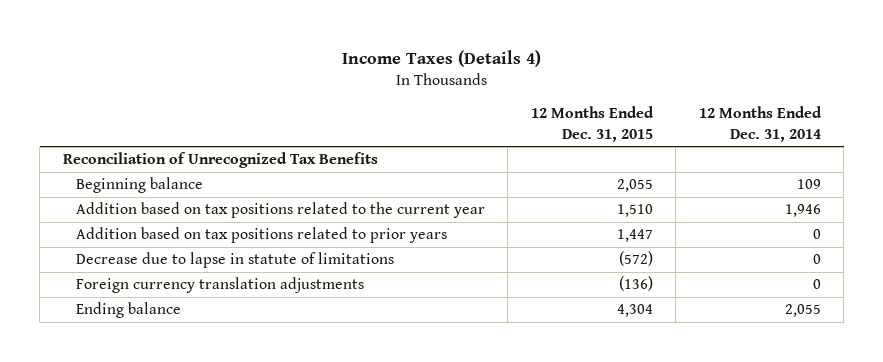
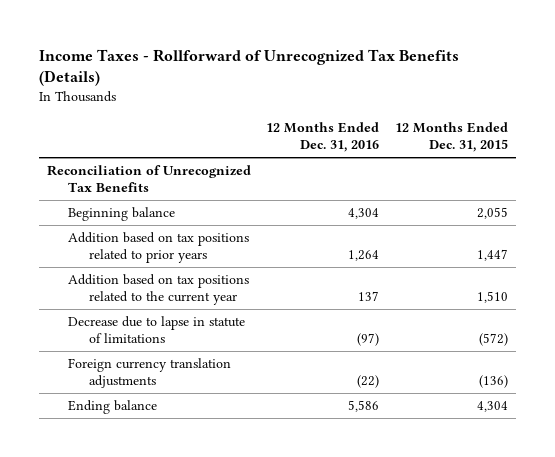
- Income Taxes (Details 4)
+ Income Taxes - Rollforward of Unrecognized Tax Benefits (Details)
- | 12 Months Ended Dec. 31, 2015 | 12 Months Ended Dec. 31, 2014
+ | 12 Months Ended Dec. 31, 2016 | 12 Months Ended Dec. 31, 2015
moved down: Addition based on tax positions related to the current year | 137 | 1,510

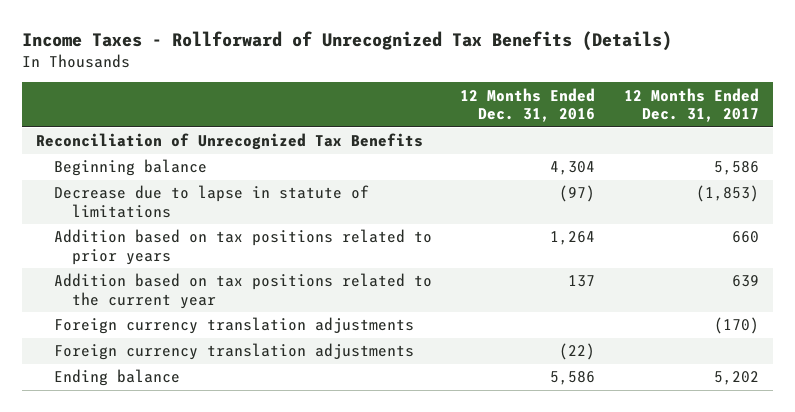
- | 12 Months Ended Dec. 31, 2016 | 12 Months Ended Dec. 31, 2015
+ | 12 Months Ended Dec. 31, 2016 | 12 Months Ended Dec. 31, 2017
moved up: Decrease due to lapse in statute of limitations | (97) | (1,853)
+ Foreign currency translation adjustments | | (170)

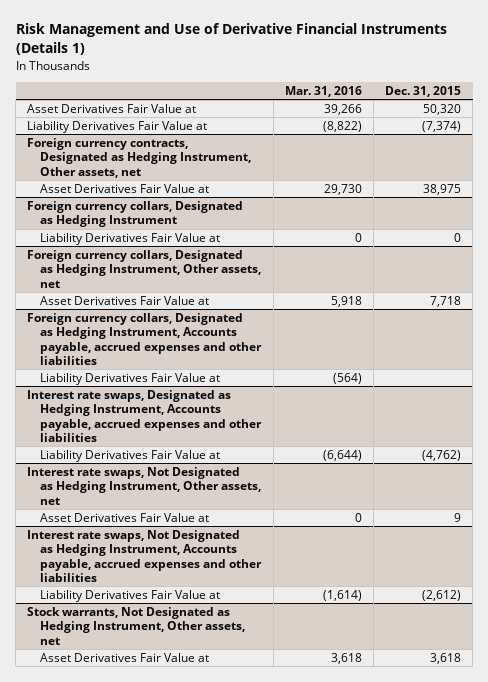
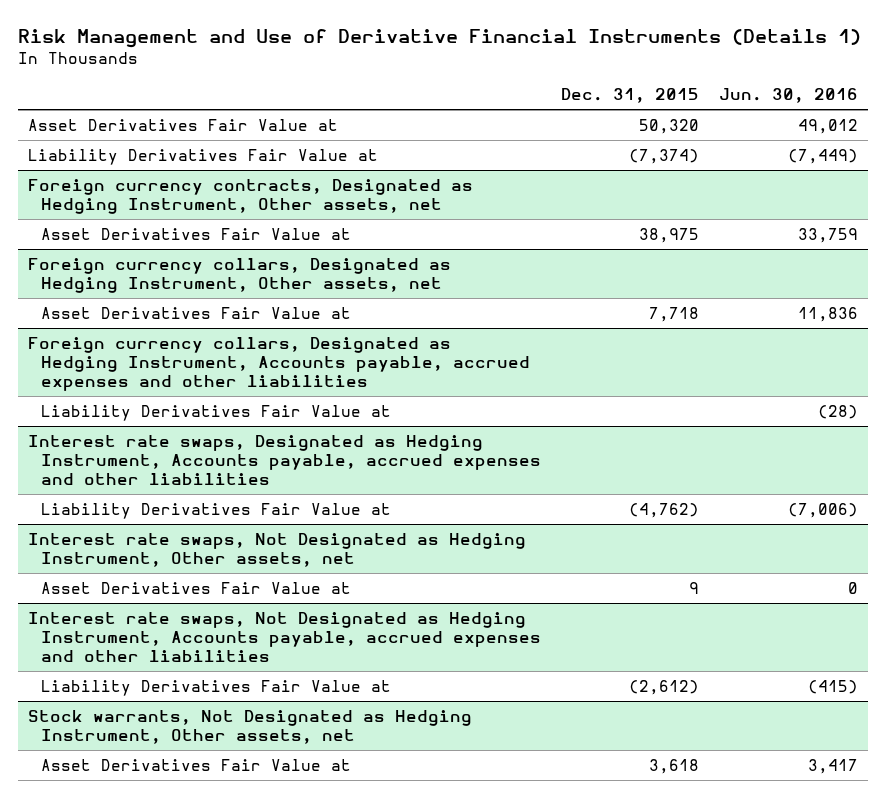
- | Mar. 31, 2016 | Dec. 31, 2015
+ | Dec. 31, 2015 | Jun. 30, 2016
- Foreign currency collars, Designated as Hedging Instrument
- Liability Derivatives Fair Value at | 0 | 0

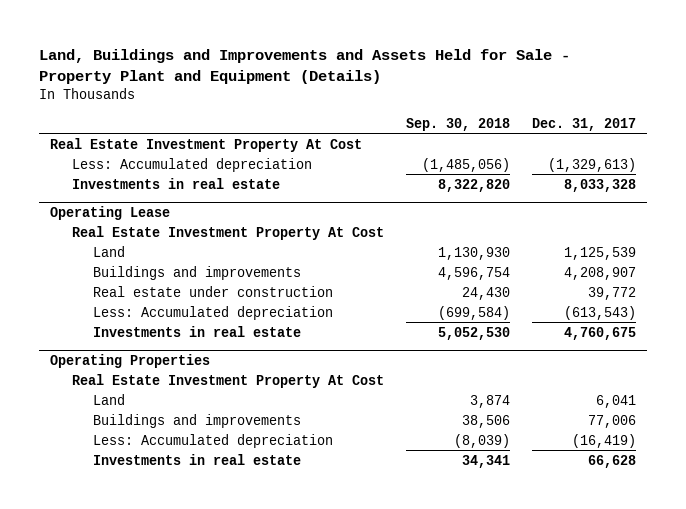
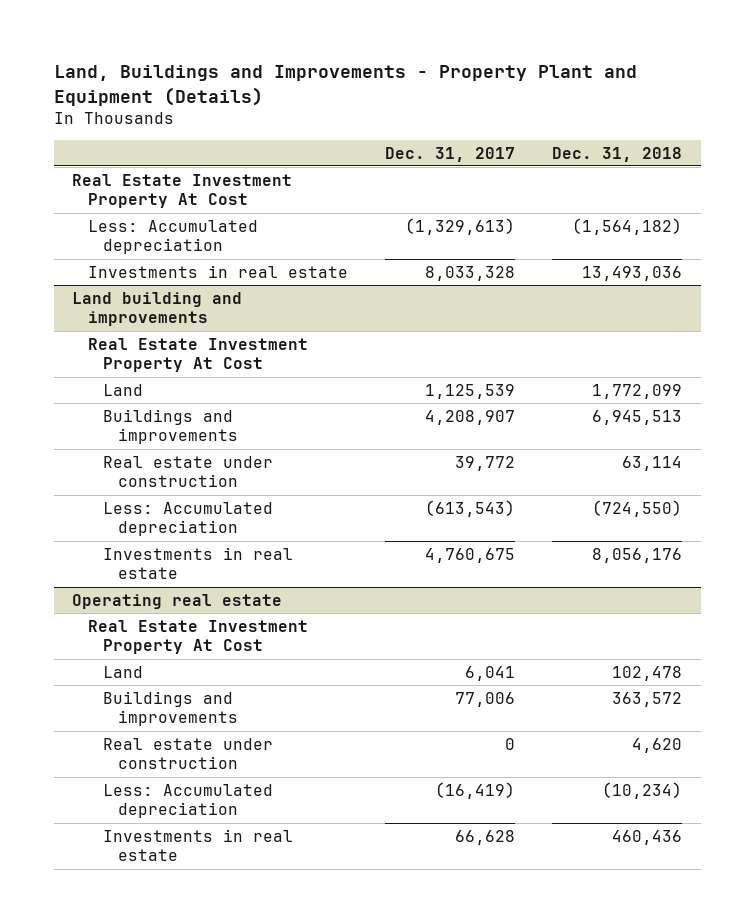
- Land, Buildings and Improvements and Assets Held for Sale - Property Plant and Equipment (Details)
+ Land, Buildings and Improvements - Property Plant and Equipment (Details)
- | Sep. 30, 2018 | Dec. 31, 2017
+ | Dec. 31, 2017 | Dec. 31, 2018
- Operating Lease
+ Land building and improvements
- Operating Properties
+ Operating real estate
+ Real estate under construction | 0 | 4,620

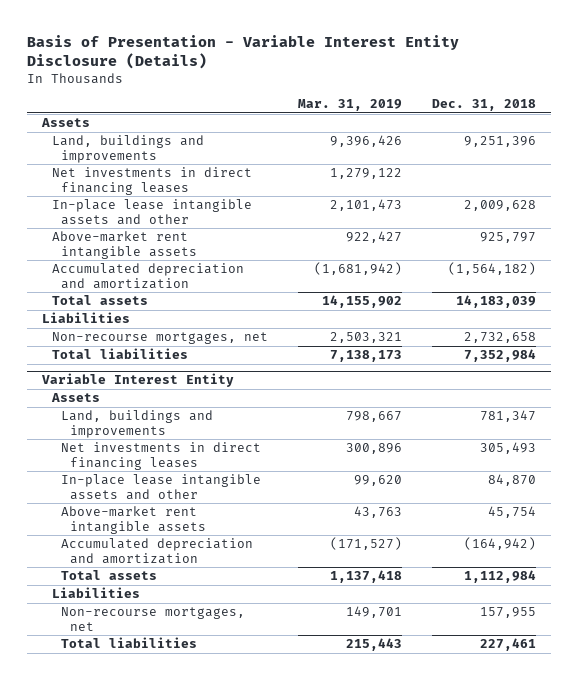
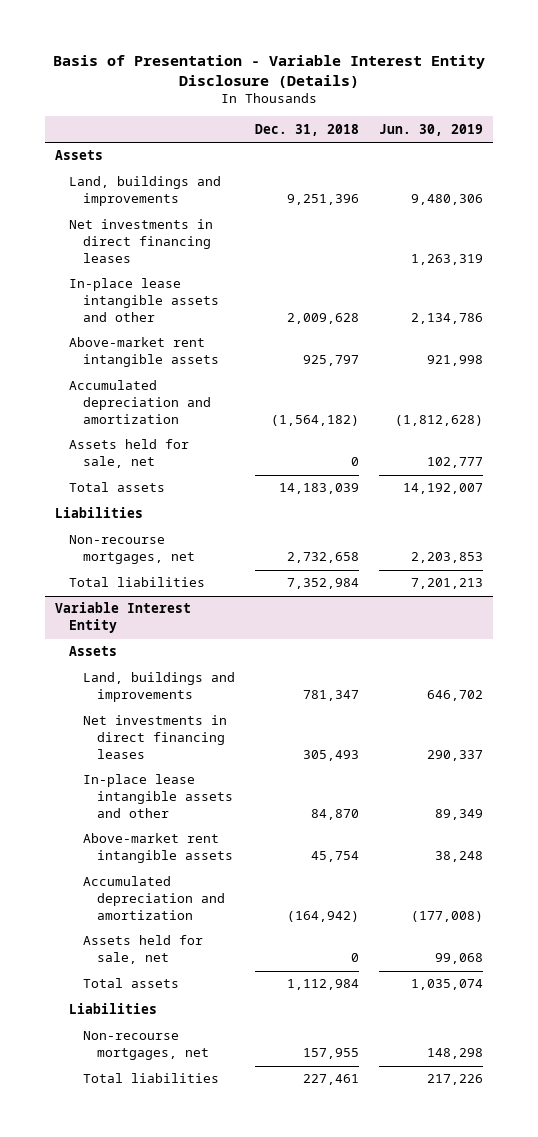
- | Mar. 31, 2019 | Dec. 31, 2018
+ | Dec. 31, 2018 | Jun. 30, 2019
+ Assets held for sale, net | 0 | 102,777
@ Variable Interest Entity
+ Assets held for sale, net | 0 | 99,068

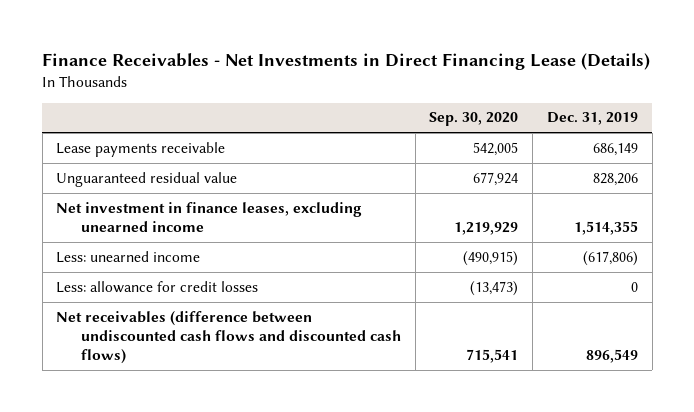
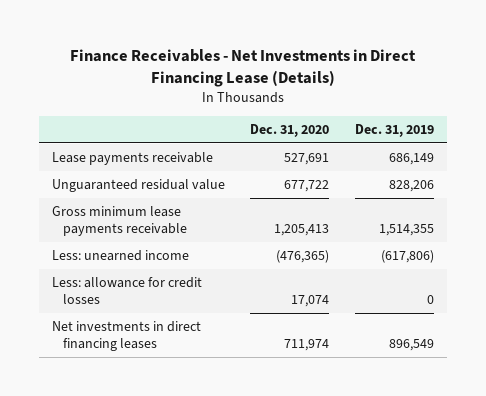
- | Sep. 30, 2020 | Dec. 31, 2019
+ | Dec. 31, 2020 | Dec. 31, 2019
- Net investment in finance leases, excluding unearned income | 1,219,929 | 1,514,355
+ Gross minimum lease payments receivable | 1,205,413 | 1,514,355
- Net receivables (difference between undiscounted cash flows and discounted cash flows) | 715,541 | 896,549
+ Net investments in direct financing leases | 711,974 | 896,549

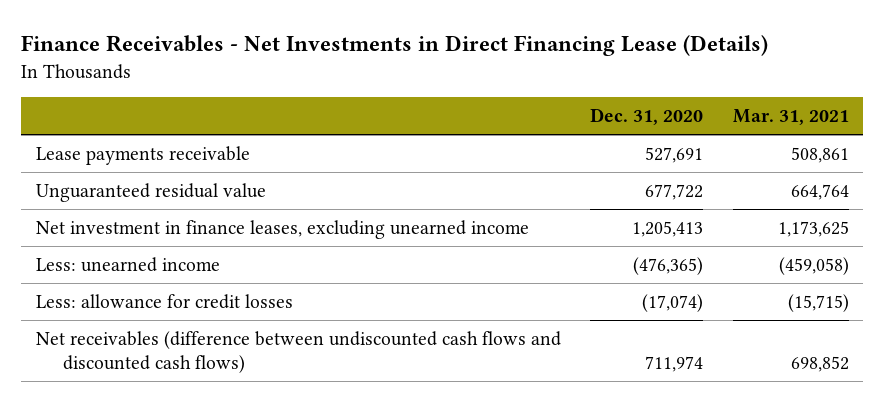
- | Dec. 31, 2020 | Dec. 31, 2019
+ | Dec. 31, 2020 | Mar. 31, 2021
- Gross minimum lease payments receivable | 1,205,413 | 1,514,355
+ Net investment in finance leases, excluding unearned income | 1,205,413 | 1,173,625
- Less: allowance for credit losses | 17,074 | 0
- Net investments in direct financing leases | 711,974 | 896,549
+ Less: allowance for credit losses | (17,074) | (15,715)
+ Net receivables (difference between undiscounted cash flows and discounted cash flows) | 711,974 | 698,852

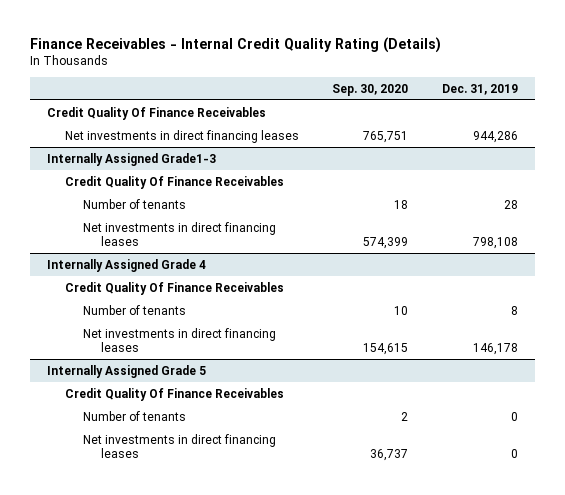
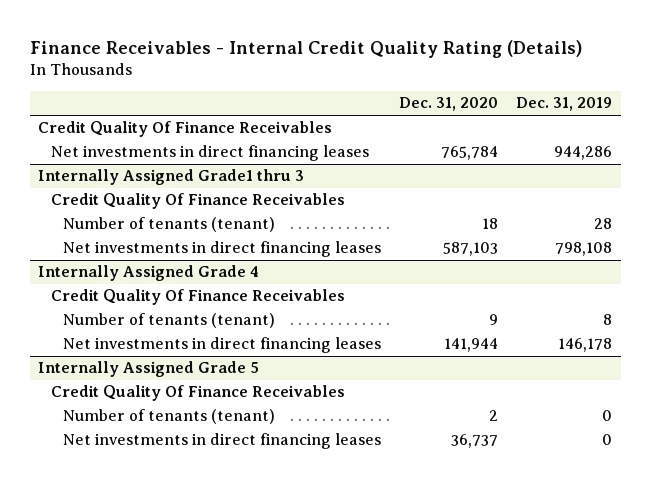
- | Sep. 30, 2020 | Dec. 31, 2019
+ | Dec. 31, 2020 | Dec. 31, 2019
- Internally Assigned Grade1-3
+ Internally Assigned Grade1 thru 3
- Number of tenants | 18 | 28
+ Number of tenants (tenant) | 18 | 28
@ Internally Assigned Grade 4
- Number of tenants | 10 | 8
+ Number of tenants (tenant) | 9 | 8
@ Internally Assigned Grade 5
- Number of tenants | 2 | 0
+ Number of tenants (tenant) | 2 | 0

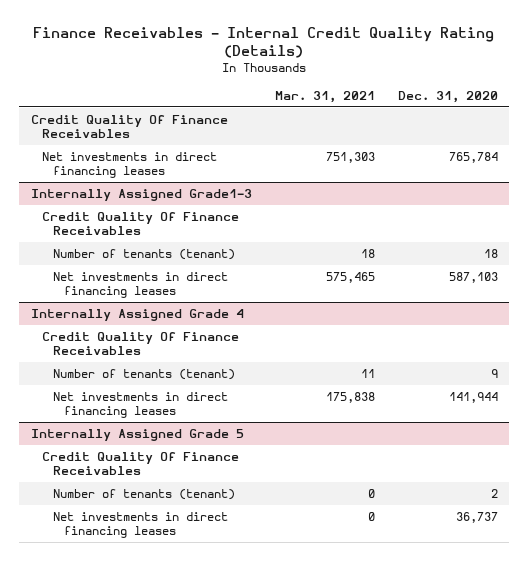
- | Dec. 31, 2020 | Dec. 31, 2019
+ | Mar. 31, 2021 | Dec. 31, 2020
- Internally Assigned Grade1 thru 3
+ Internally Assigned Grade1-3

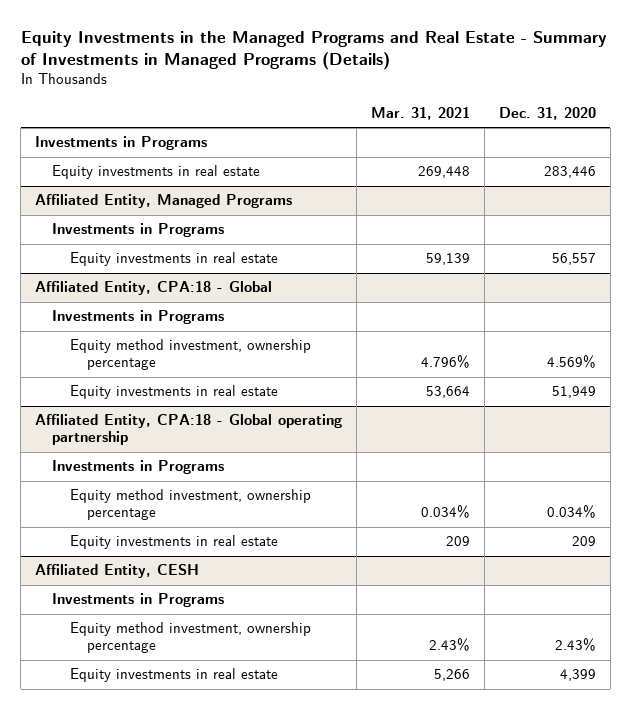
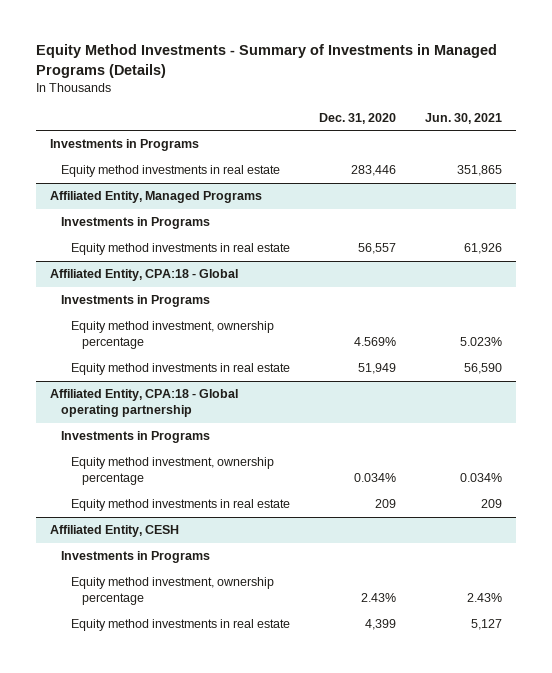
- Equity Investments in the Managed Programs and Real Estate - Summary of Investments in Managed Programs (Details)
+ Equity Method Investments - Summary of Investments in Managed Programs (Details)
- | Mar. 31, 2021 | Dec. 31, 2020
+ | Dec. 31, 2020 | Jun. 30, 2021
- Equity investments in real estate | 269,448 | 283,446
+ Equity method investments in real estate | 283,446 | 351,865
@ Affiliated Entity, Managed Programs
- Equity investments in real estate | 59,139 | 56,557
+ Equity method investments in real estate | 56,557 | 61,926
@ Affiliated Entity, CPA:18 - Global
- Equity investments in real estate | 53,664 | 51,949
+ Equity method investments in real estate | 51,949 | 56,590
@ Affiliated Entity, CPA:18 - Global operating partnership
- Equity investments in real estate | 209 | 209
+ Equity method investments in real estate | 209 | 209
@ Affiliated Entity, CESH
- Equity investments in real estate | 5,266 | 4,399
+ Equity method investments in real estate | 4,399 | 5,127

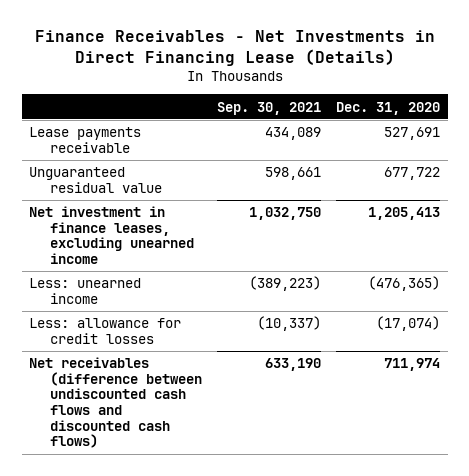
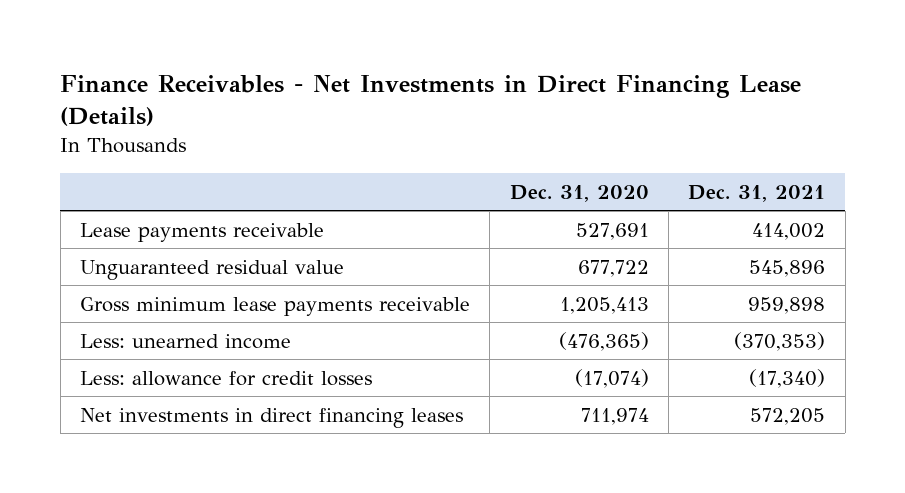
- | Sep. 30, 2021 | Dec. 31, 2020
+ | Dec. 31, 2020 | Dec. 31, 2021
- Net investment in finance leases, excluding unearned income | 1,032,750 | 1,205,413
+ Gross minimum lease payments receivable | 1,205,413 | 959,898
- Net receivables (difference between undiscounted cash flows and discounted cash flows) | 633,190 | 711,974
+ Net investments in direct financing leases | 711,974 | 572,205

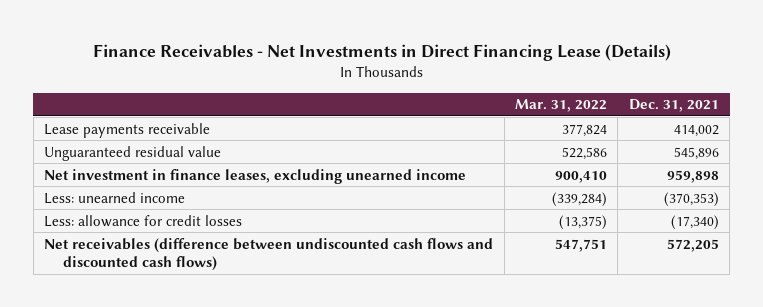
- | Dec. 31, 2020 | Dec. 31, 2021
+ | Mar. 31, 2022 | Dec. 31, 2021
- Gross minimum lease payments receivable | 1,205,413 | 959,898
+ Net investment in finance leases, excluding unearned income | 900,410 | 959,898
- Net investments in direct financing leases | 711,974 | 572,205
+ Net receivables (difference between undiscounted cash flows and discounted cash flows) | 547,751 | 572,205

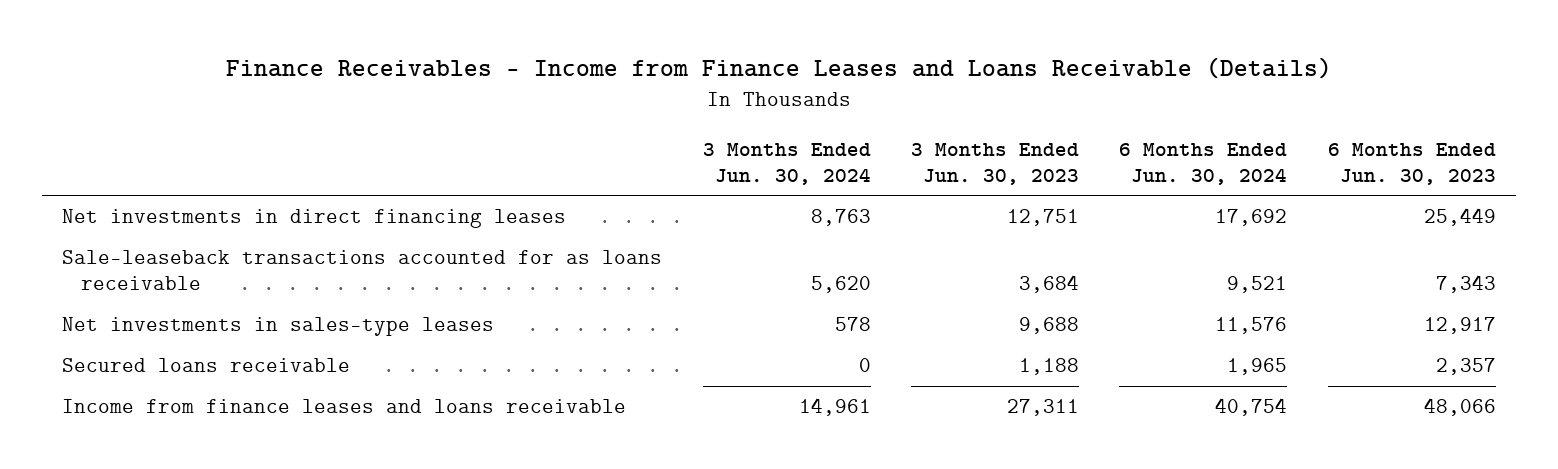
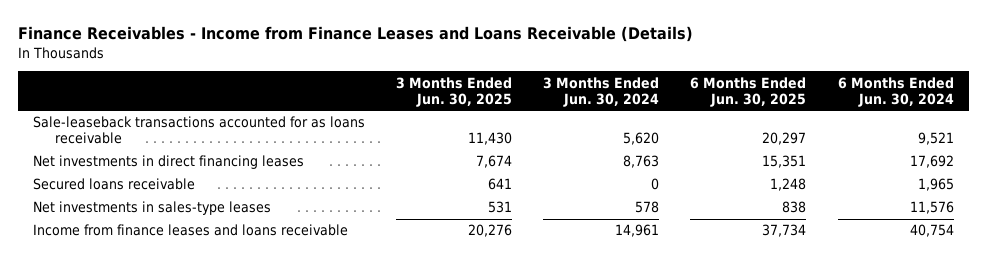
- | 3 Months Ended Jun. 30, 2024 | 3 Months Ended Jun. 30, 2023 | 6 Months Ended Jun. 30, 2024 | 6 Months Ended Jun. 30, 2023
+ | 3 Months Ended Jun. 30, 2025 | 3 Months Ended Jun. 30, 2024 | 6 Months Ended Jun. 30, 2025 | 6 Months Ended Jun. 30, 2024
moved down: Net investments in direct financing leases | 7,674 | 8,763 | 15,351 | 17,692
moved down: Net investments in sales-type leases | 531 | 578 | 838 | 11,576

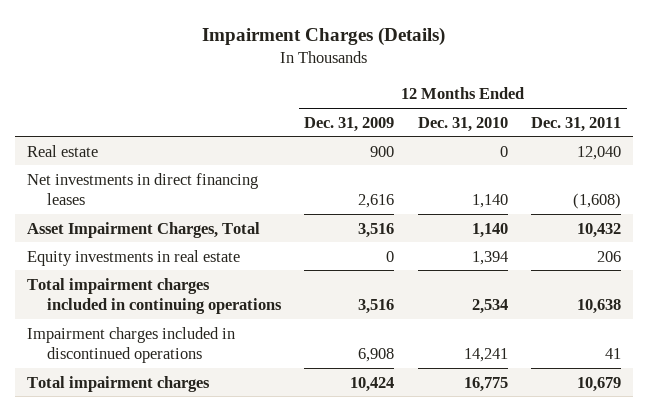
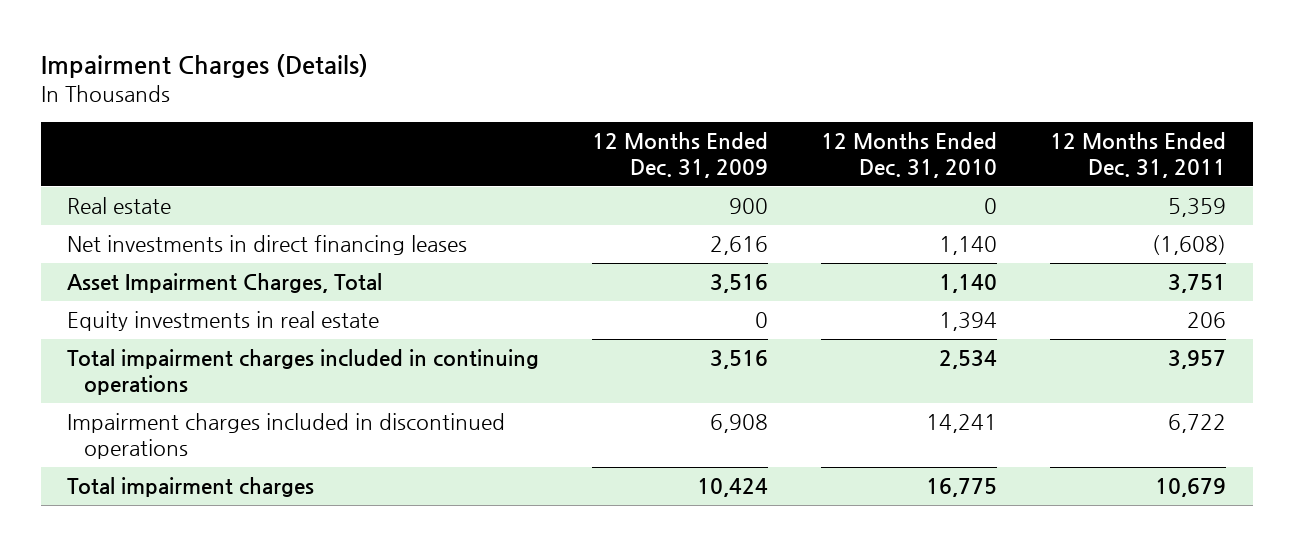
- Real estate | 900 | 0 | 12,040
+ Real estate | 900 | 0 | 5,359
- Asset Impairment Charges, Total | 3,516 | 1,140 | 10,432
+ Asset Impairment Charges, Total | 3,516 | 1,140 | 3,751
- Total impairment charges included in continuing operations | 3,516 | 2,534 | 10,638
- Impairment charges included in discontinued operations | 6,908 | 14,241 | 41
+ Total impairment charges included in continuing operations | 3,516 | 2,534 | 3,957
+ Impairment charges included in discontinued operations | 6,908 | 14,241 | 6,722

